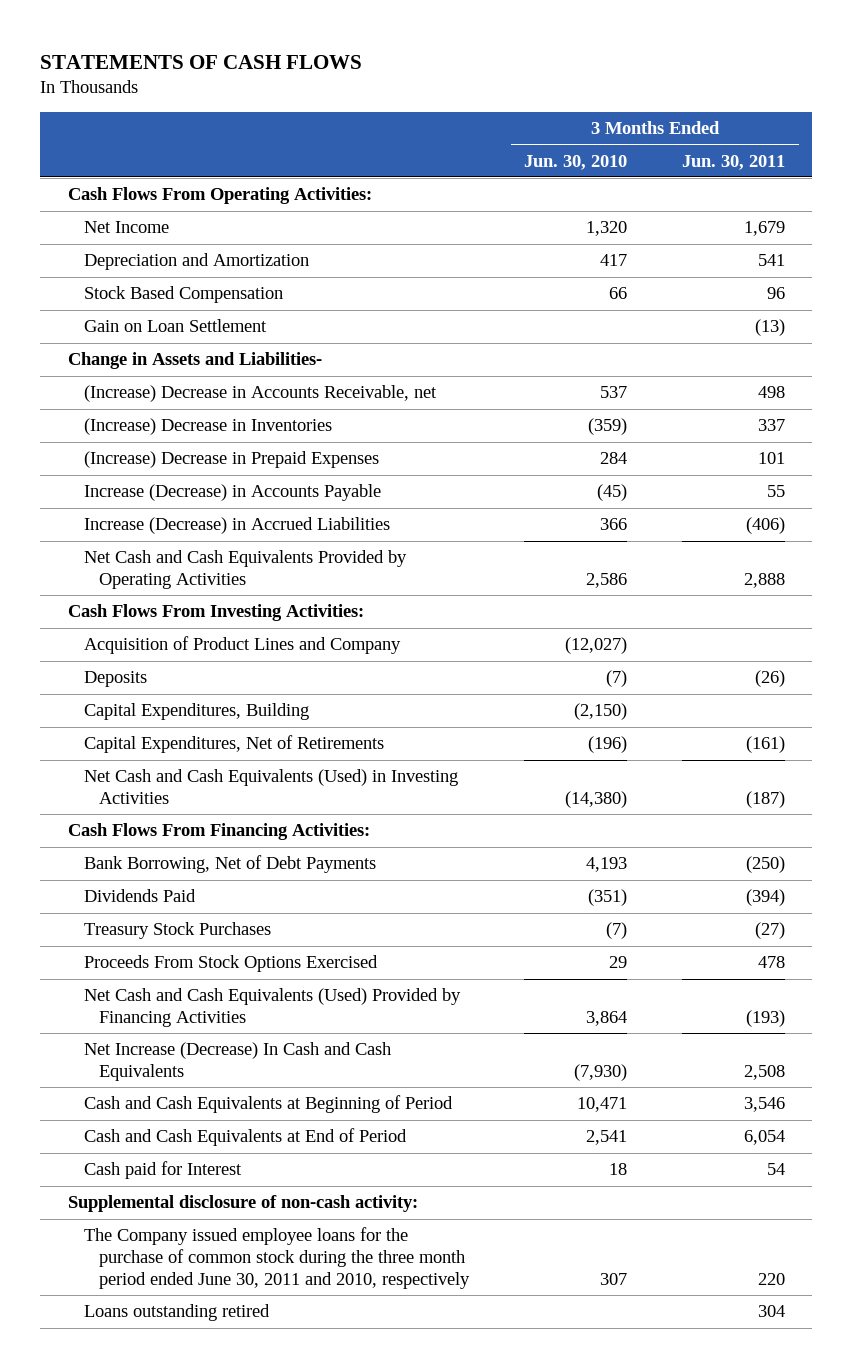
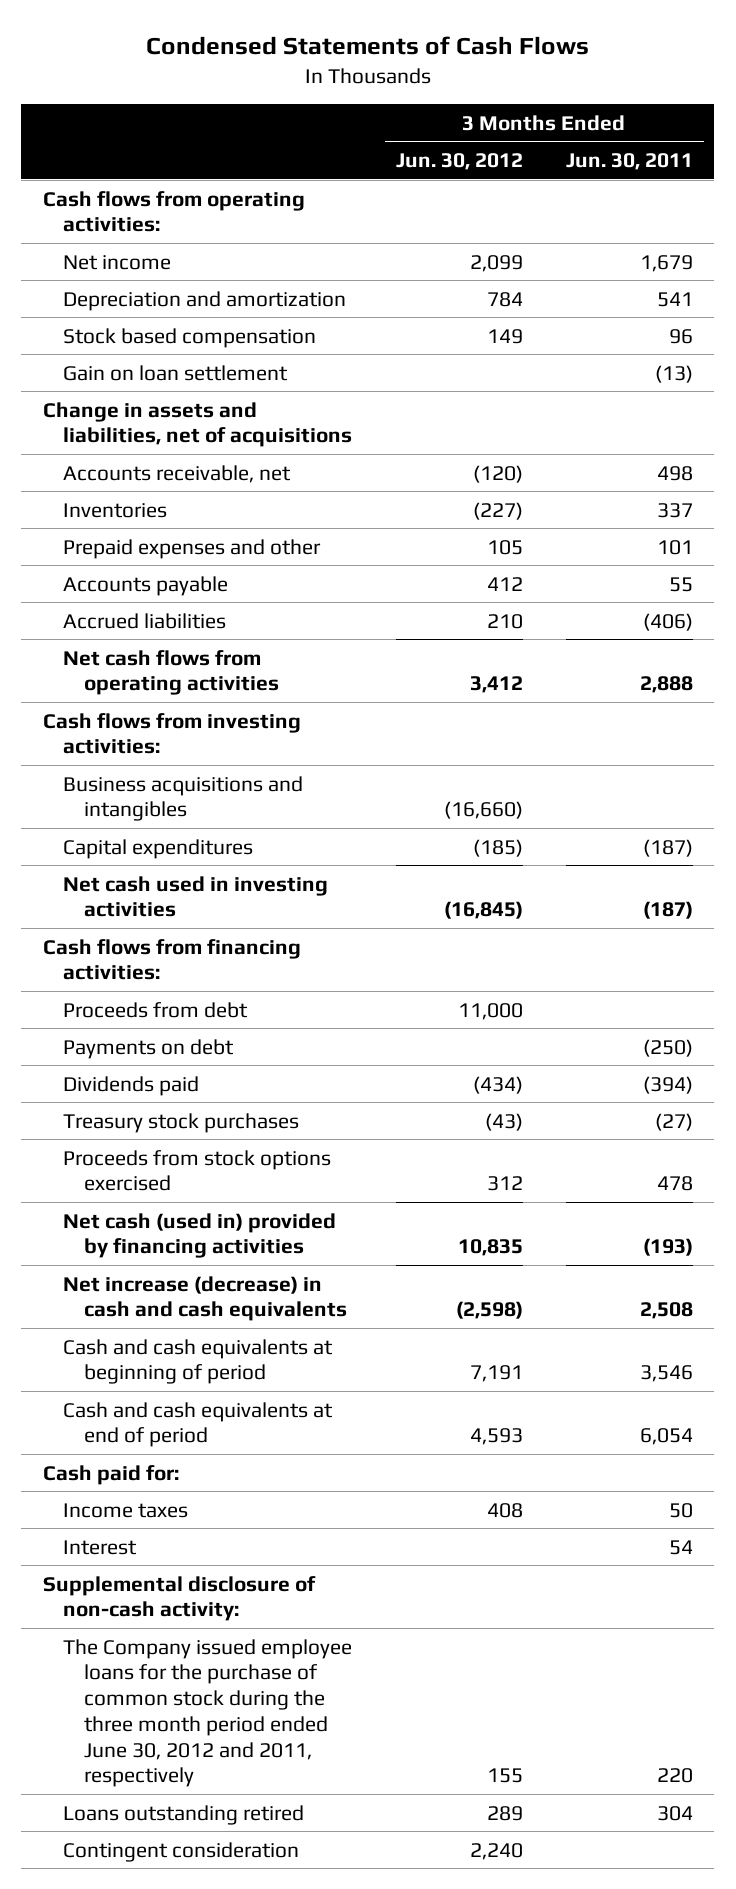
- STATEMENTS OF CASH FLOWS
+ Condensed Statements of Cash Flows
- | 3 Months Ended Jun. 30, 2010 | 3 Months Ended Jun. 30, 2011
+ | 3 Months Ended Jun. 30, 2012 | 3 Months Ended Jun. 30, 2011
- Cash Flows From Operating Activities:
- Net Income | 1,320 | 1,679
- Depreciation and Amortization | 417 | 541
- Stock Based Compensation | 66 | 96
- Gain on Loan Settlement | | (13)
- Change in Assets and Liabilities-
- (Increase) Decrease in Accounts Receivable, net | 537 | 498
- (Increase) Decrease in Inventories | (359) | 337
- (Increase) Decrease in Prepaid Expenses | 284 | 101
- Increase (Decrease) in Accounts Payable | (45) | 55
- Increase (Decrease) in Accrued Liabilities | 366 | (406)
- Net Cash and Cash Equivalents Provided by Operating Activities | 2,586 | 2,888
- Cash Flows From Investing Activities:
- Acquisition of Product Lines and Company | (12,027) |
- Deposits | (7) | (26)
- Capital Expenditures, Building | (2,150) |
- Capital Expenditures, Net of Retirements | (196) | (161)
- Net Cash and Cash Equivalents (Used) in Investing Activities | (14,380) | (187)
- Cash Flows From Financing Activities:
- Bank Borrowing, Net of Debt Payments | 4,193 | (250)
- Dividends Paid | (351) | (394)
- Treasury Stock Purchases | (7) | (27)
- Proceeds From Stock Options Exercised | 29 | 478
- Net Cash and Cash Equivalents (Used) Provided by Financing Activities | 3,864 | (193)
- Net Increase (Decrease) In Cash and Cash Equivalents | (7,930) | 2,508
- Cash and Cash Equivalents at Beginning of Period | 10,471 | 3,546
- Cash and Cash Equivalents at End of Period | 2,541 | 6,054
- Cash paid for Interest | 18 | 54
+ Cash flows from operating activities:
+ Net income | 2,099 | 1,679
+ Depreciation and amortization | 784 | 541
+ Stock based compensation | 149 | 96
+ Gain on loan settlement | | (13)
+ Change in assets and liabilities, net of acquisitions
+ Accounts receivable, net | (120) | 498
+ Inventories | (227) | 337
+ Prepaid expenses and other | 105 | 101
+ Accounts payable | 412 | 55
+ Accrued liabilities | 210 | (406)
+ Net cash flows from operating activities | 3,412 | 2,888
+ Cash flows from investing activities:
+ Business acquisitions and intangibles | (16,660) |
+ Capital expenditures | (185) | (187)
+ Net cash used in investing activities | (16,845) | (187)
+ Cash flows from financing activities:
+ Proceeds from debt | 11,000 |
+ Payments on debt | | (250)
+ Dividends paid | (434) | (394)
+ Treasury stock purchases | (43) | (27)
+ Proceeds from stock options exercised | 312 | 478
+ Net cash (used in) provided by financing activities | 10,835 | (193)
+ Net increase (decrease) in cash and cash equivalents | (2,598) | 2,508
+ Cash and cash equivalents at beginning of period | 7,191 | 3,546
+ Cash and cash equivalents at end of period | 4,593 | 6,054
+ Cash paid for:
+ Income taxes | 408 | 50
+ Interest | | 54
- The Company issued employee loans for the purchase of common stock during the three month period ended June 30, 2011 and 2010, respectively | 307 | 220
+ The Company issued employee loans for the purchase of common stock during the three month period ended June 30, 2012 and 2011, respectively | 155 | 220
+ Contingent consideration | 2,240 |

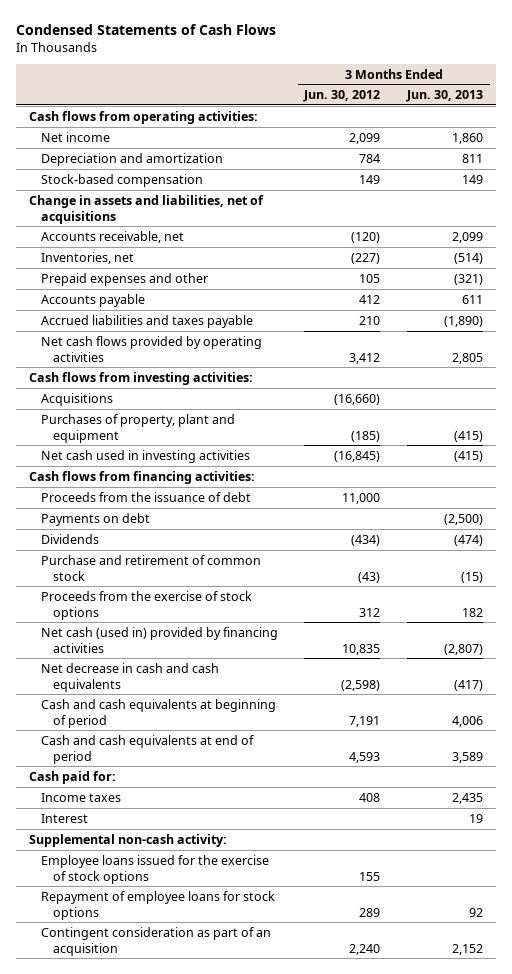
- | 3 Months Ended Jun. 30, 2012 | 3 Months Ended Jun. 30, 2011
+ | 3 Months Ended Jun. 30, 2012 | 3 Months Ended Jun. 30, 2013
- Stock based compensation | 149 | 96
- Gain on loan settlement | | (13)
+ Stock-based compensation | 149 | 149
- Inventories | (227) | 337
+ Inventories, net | (227) | (514)
- Accrued liabilities | 210 | (406)
- Net cash flows from operating activities | 3,412 | 2,888
+ Accrued liabilities and taxes payable | 210 | (1,890)
+ Net cash flows provided by operating activities | 3,412 | 2,805
- Business acquisitions and intangibles | (16,660) |
- Capital expenditures | (185) | (187)
+ Acquisitions | (16,660) |
+ Purchases of property, plant and equipment | (185) | (415)
- Proceeds from debt | 11,000 |
+ Proceeds from the issuance of debt | 11,000 |
- Dividends paid | (434) | (394)
- Treasury stock purchases | (43) | (27)
- Proceeds from stock options exercised | 312 | 478
+ Dividends | (434) | (474)
+ Purchase and retirement of common stock | (43) | (15)
+ Proceeds from the exercise of stock options | 312 | 182
- Net increase (decrease) in cash and cash equivalents | (2,598) | 2,508
+ Net decrease in cash and cash equivalents | (2,598) | (417)
- Supplemental disclosure of non-cash activity:
- The Company issued employee loans for the purchase of common stock during the three month period ended June 30, 2012 and 2011, respectively | 155 | 220
- Loans outstanding retired | 289 | 304
- Contingent consideration | 2,240 |
+ Supplemental non-cash activity:
+ Employee loans issued for the exercise of stock options | 155 |
+ Repayment of employee loans for stock options | 289 | 92
+ Contingent consideration as part of an acquisition | 2,240 | 2,152

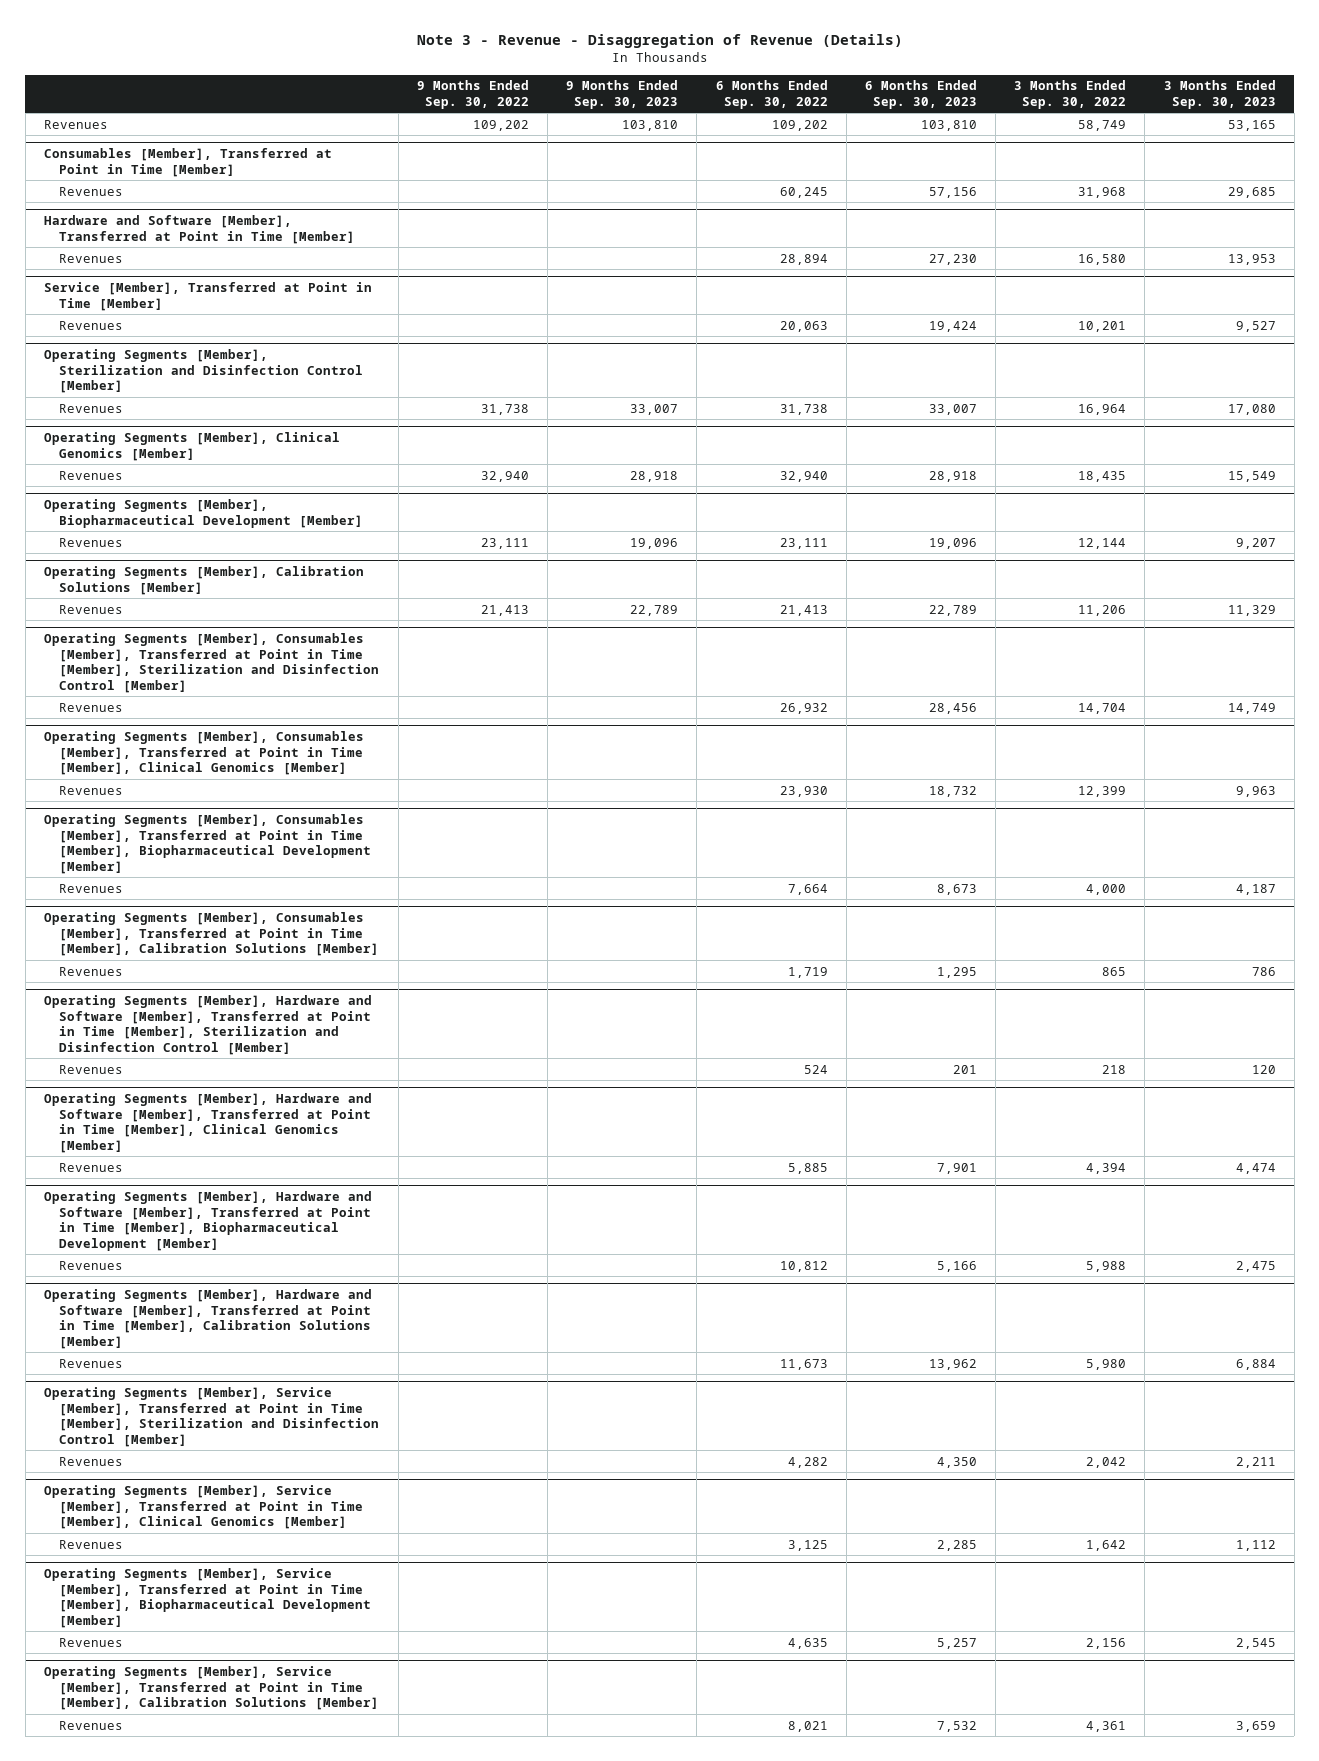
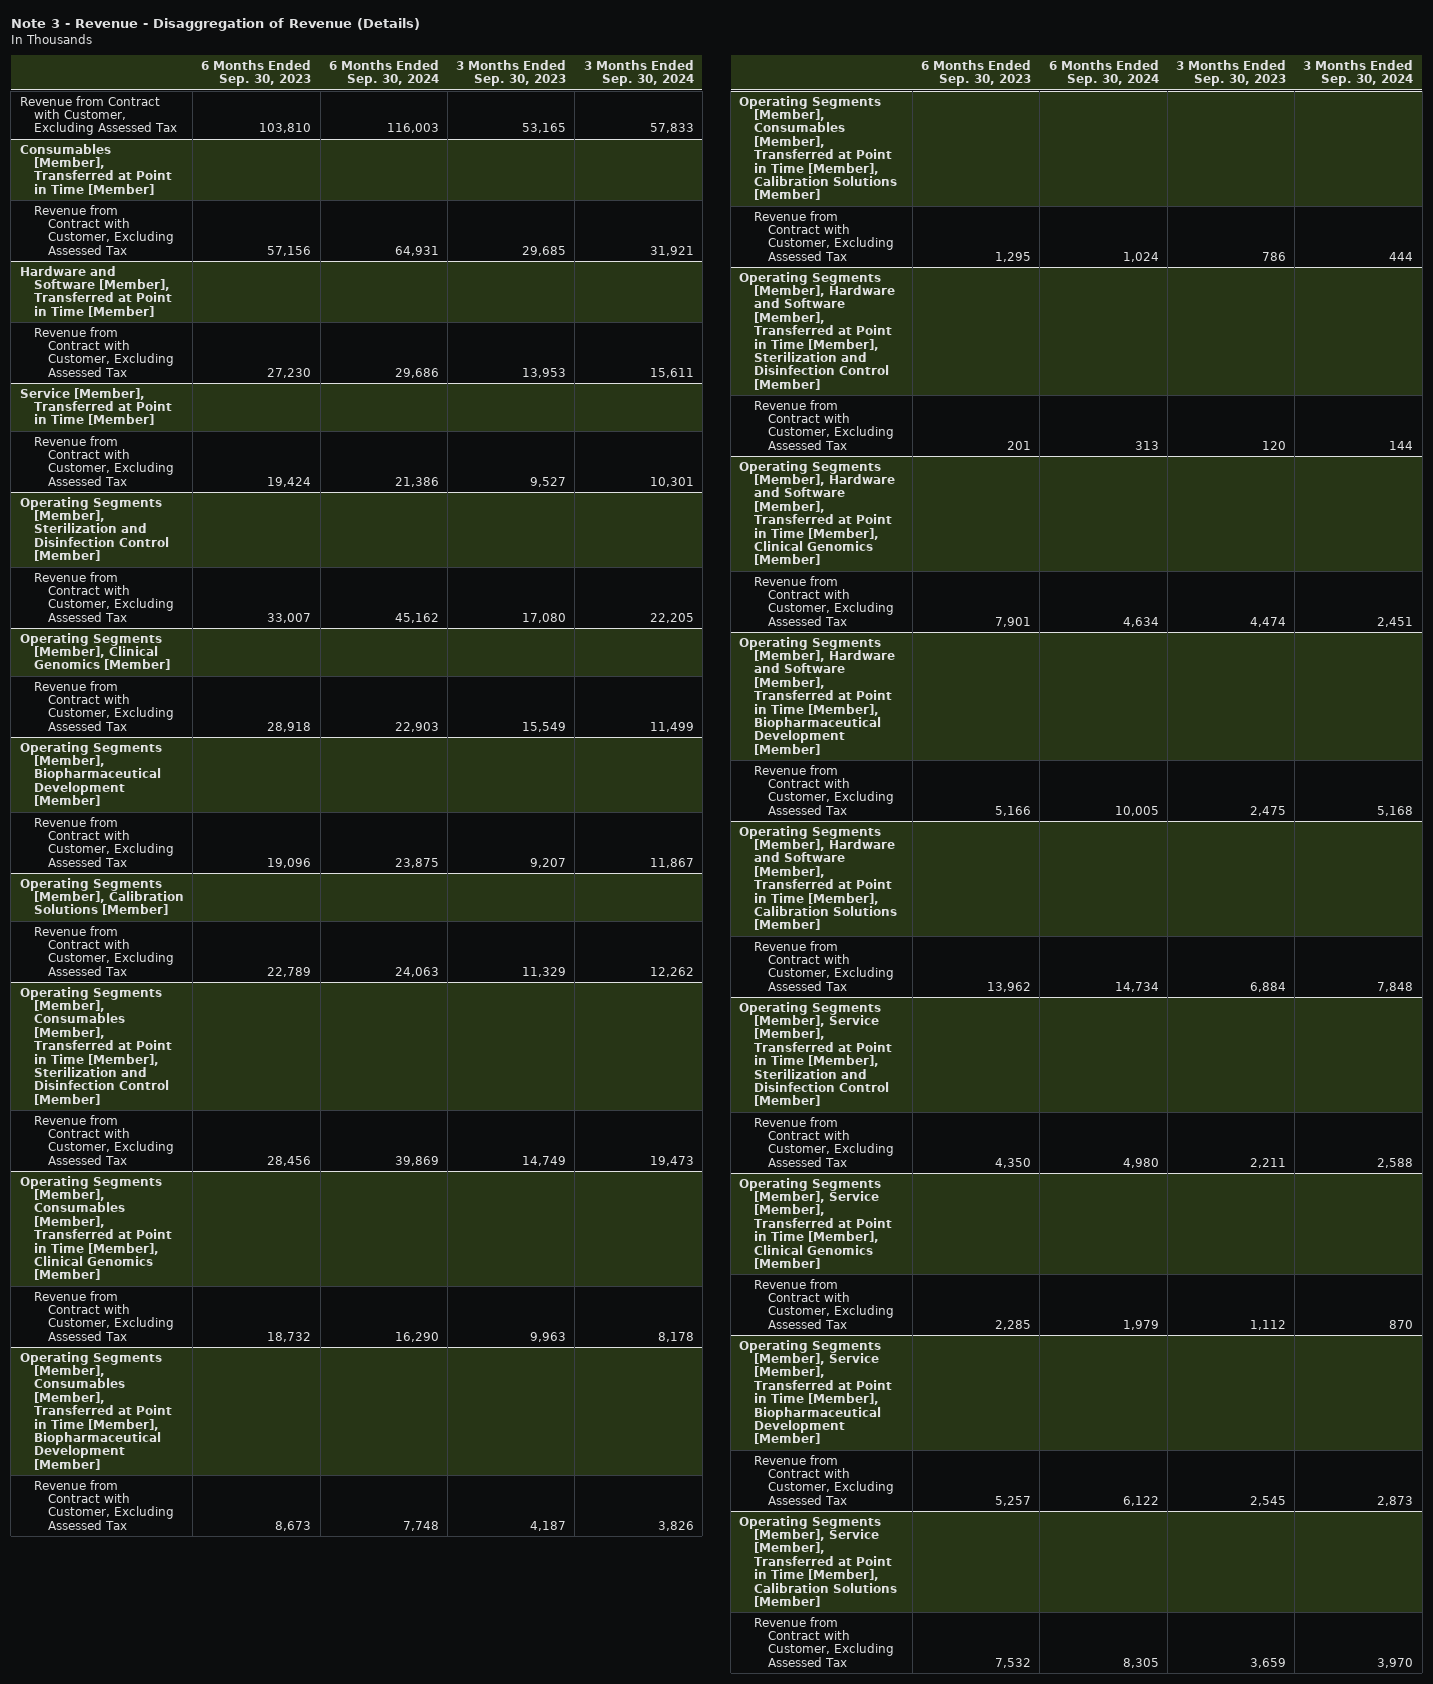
- | 9 Months Ended Sep. 30, 2022 | 9 Months Ended Sep. 30, 2023 | 6 Months Ended Sep. 30, 2022 | 6 Months Ended Sep. 30, 2023 | 3 Months Ended Sep. 30, 2022 | 3 Months Ended Sep. 30, 2023
+ | 6 Months Ended Sep. 30, 2023 | 6 Months Ended Sep. 30, 2024 | 3 Months Ended Sep. 30, 2023 | 3 Months Ended Sep. 30, 2024
- Revenues | 109,202 | 103,810 | 109,202 | 103,810 | 58,749 | 53,165
+ Revenue from Contract with Customer, Excluding Assessed Tax | 103,810 | 116,003 | 53,165 | 57,833
@ Consumables [Member], Transferred at Point in Time [Member]
- Revenues | | | 60,245 | 57,156 | 31,968 | 29,685
+ Revenue from Contract with Customer, Excluding Assessed Tax | 57,156 | 64,931 | 29,685 | 31,921
@ Hardware and Software [Member], Transferred at Point in Time [Member]
- Revenues | | | 28,894 | 27,230 | 16,580 | 13,953
+ Revenue from Contract with Customer, Excluding Assessed Tax | 27,230 | 29,686 | 13,953 | 15,611
@ Service [Member], Transferred at Point in Time [Member]
- Revenues | | | 20,063 | 19,424 | 10,201 | 9,527
+ Revenue from Contract with Customer, Excluding Assessed Tax | 19,424 | 21,386 | 9,527 | 10,301
@ Operating Segments [Member], Sterilization and Disinfection Control [Member]
- Revenues | 31,738 | 33,007 | 31,738 | 33,007 | 16,964 | 17,080
+ Revenue from Contract with Customer, Excluding Assessed Tax | 33,007 | 45,162 | 17,080 | 22,205
@ Operating Segments [Member], Clinical Genomics [Member]
- Revenues | 32,940 | 28,918 | 32,940 | 28,918 | 18,435 | 15,549
+ Revenue from Contract with Customer, Excluding Assessed Tax | 28,918 | 22,903 | 15,549 | 11,499
@ Operating Segments [Member], Biopharmaceutical Development [Member]
- Revenues | 23,111 | 19,096 | 23,111 | 19,096 | 12,144 | 9,207
+ Revenue from Contract with Customer, Excluding Assessed Tax | 19,096 | 23,875 | 9,207 | 11,867
@ Operating Segments [Member], Calibration Solutions [Member]
- Revenues | 21,413 | 22,789 | 21,413 | 22,789 | 11,206 | 11,329
+ Revenue from Contract with Customer, Excluding Assessed Tax | 22,789 | 24,063 | 11,329 | 12,262
@ Operating Segments [Member], Consumables [Member], Transferred at Point in Time [Member], Sterilization and Disinfection Control [Member]
- Revenues | | | 26,932 | 28,456 | 14,704 | 14,749
+ Revenue from Contract with Customer, Excluding Assessed Tax | 28,456 | 39,869 | 14,749 | 19,473
@ Operating Segments [Member], Consumables [Member], Transferred at Point in Time [Member], Clinical Genomics [Member]
- Revenues | | | 23,930 | 18,732 | 12,399 | 9,963
+ Revenue from Contract with Customer, Excluding Assessed Tax | 18,732 | 16,290 | 9,963 | 8,178
@ Operating Segments [Member], Consumables [Member], Transferred at Point in Time [Member], Biopharmaceutical Development [Member]
- Revenues | | | 7,664 | 8,673 | 4,000 | 4,187
+ Revenue from Contract with Customer, Excluding Assessed Tax | 8,673 | 7,748 | 4,187 | 3,826
@ Operating Segments [Member], Consumables [Member], Transferred at Point in Time [Member], Calibration Solutions [Member]
- Revenues | | | 1,719 | 1,295 | 865 | 786
+ Revenue from Contract with Customer, Excluding Assessed Tax | 1,295 | 1,024 | 786 | 444
@ Operating Segments [Member], Hardware and Software [Member], Transferred at Point in Time [Member], Sterilization and Disinfection Control [Member]
- Revenues | | | 524 | 201 | 218 | 120
+ Revenue from Contract with Customer, Excluding Assessed Tax | 201 | 313 | 120 | 144
@ Operating Segments [Member], Hardware and Software [Member], Transferred at Point in Time [Member], Clinical Genomics [Member]
- Revenues | | | 5,885 | 7,901 | 4,394 | 4,474
+ Revenue from Contract with Customer, Excluding Assessed Tax | 7,901 | 4,634 | 4,474 | 2,451
@ Operating Segments [Member], Hardware and Software [Member], Transferred at Point in Time [Member], Biopharmaceutical Development [Member]
- Revenues | | | 10,812 | 5,166 | 5,988 | 2,475
+ Revenue from Contract with Customer, Excluding Assessed Tax | 5,166 | 10,005 | 2,475 | 5,168
@ Operating Segments [Member], Hardware and Software [Member], Transferred at Point in Time [Member], Calibration Solutions [Member]
- Revenues | | | 11,673 | 13,962 | 5,980 | 6,884
+ Revenue from Contract with Customer, Excluding Assessed Tax | 13,962 | 14,734 | 6,884 | 7,848
@ Operating Segments [Member], Service [Member], Transferred at Point in Time [Member], Sterilization and Disinfection Control [Member]
- Revenues | | | 4,282 | 4,350 | 2,042 | 2,211
+ Revenue from Contract with Customer, Excluding Assessed Tax | 4,350 | 4,980 | 2,211 | 2,588
@ Operating Segments [Member], Service [Member], Transferred at Point in Time [Member], Clinical Genomics [Member]
- Revenues | | | 3,125 | 2,285 | 1,642 | 1,112
+ Revenue from Contract with Customer, Excluding Assessed Tax | 2,285 | 1,979 | 1,112 | 870
@ Operating Segments [Member], Service [Member], Transferred at Point in Time [Member], Biopharmaceutical Development [Member]
- Revenues | | | 4,635 | 5,257 | 2,156 | 2,545
+ Revenue from Contract with Customer, Excluding Assessed Tax | 5,257 | 6,122 | 2,545 | 2,873
@ Operating Segments [Member], Service [Member], Transferred at Point in Time [Member], Calibration Solutions [Member]
- Revenues | | | 8,021 | 7,532 | 4,361 | 3,659
+ Revenue from Contract with Customer, Excluding Assessed Tax | 7,532 | 8,305 | 3,659 | 3,970

